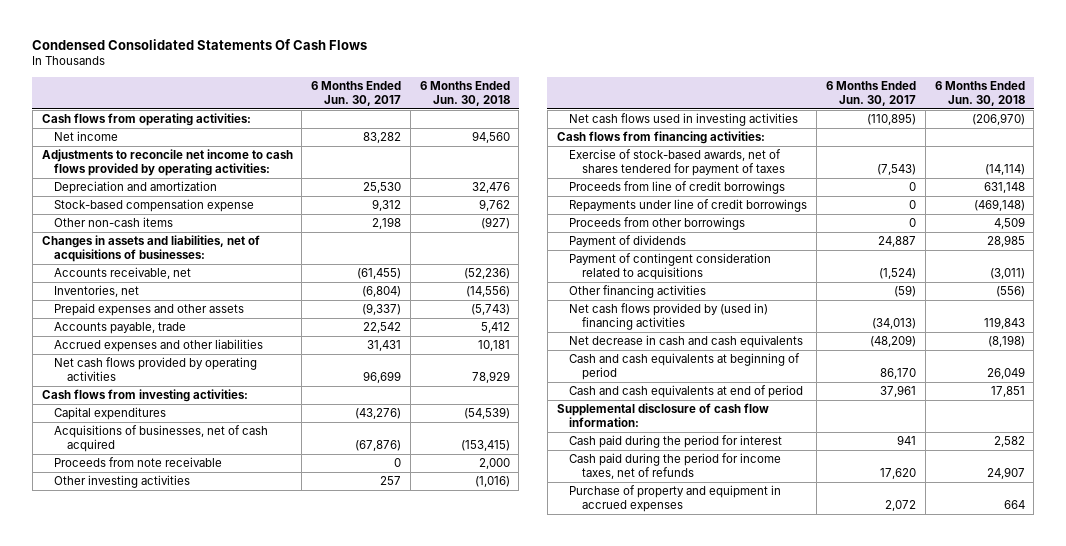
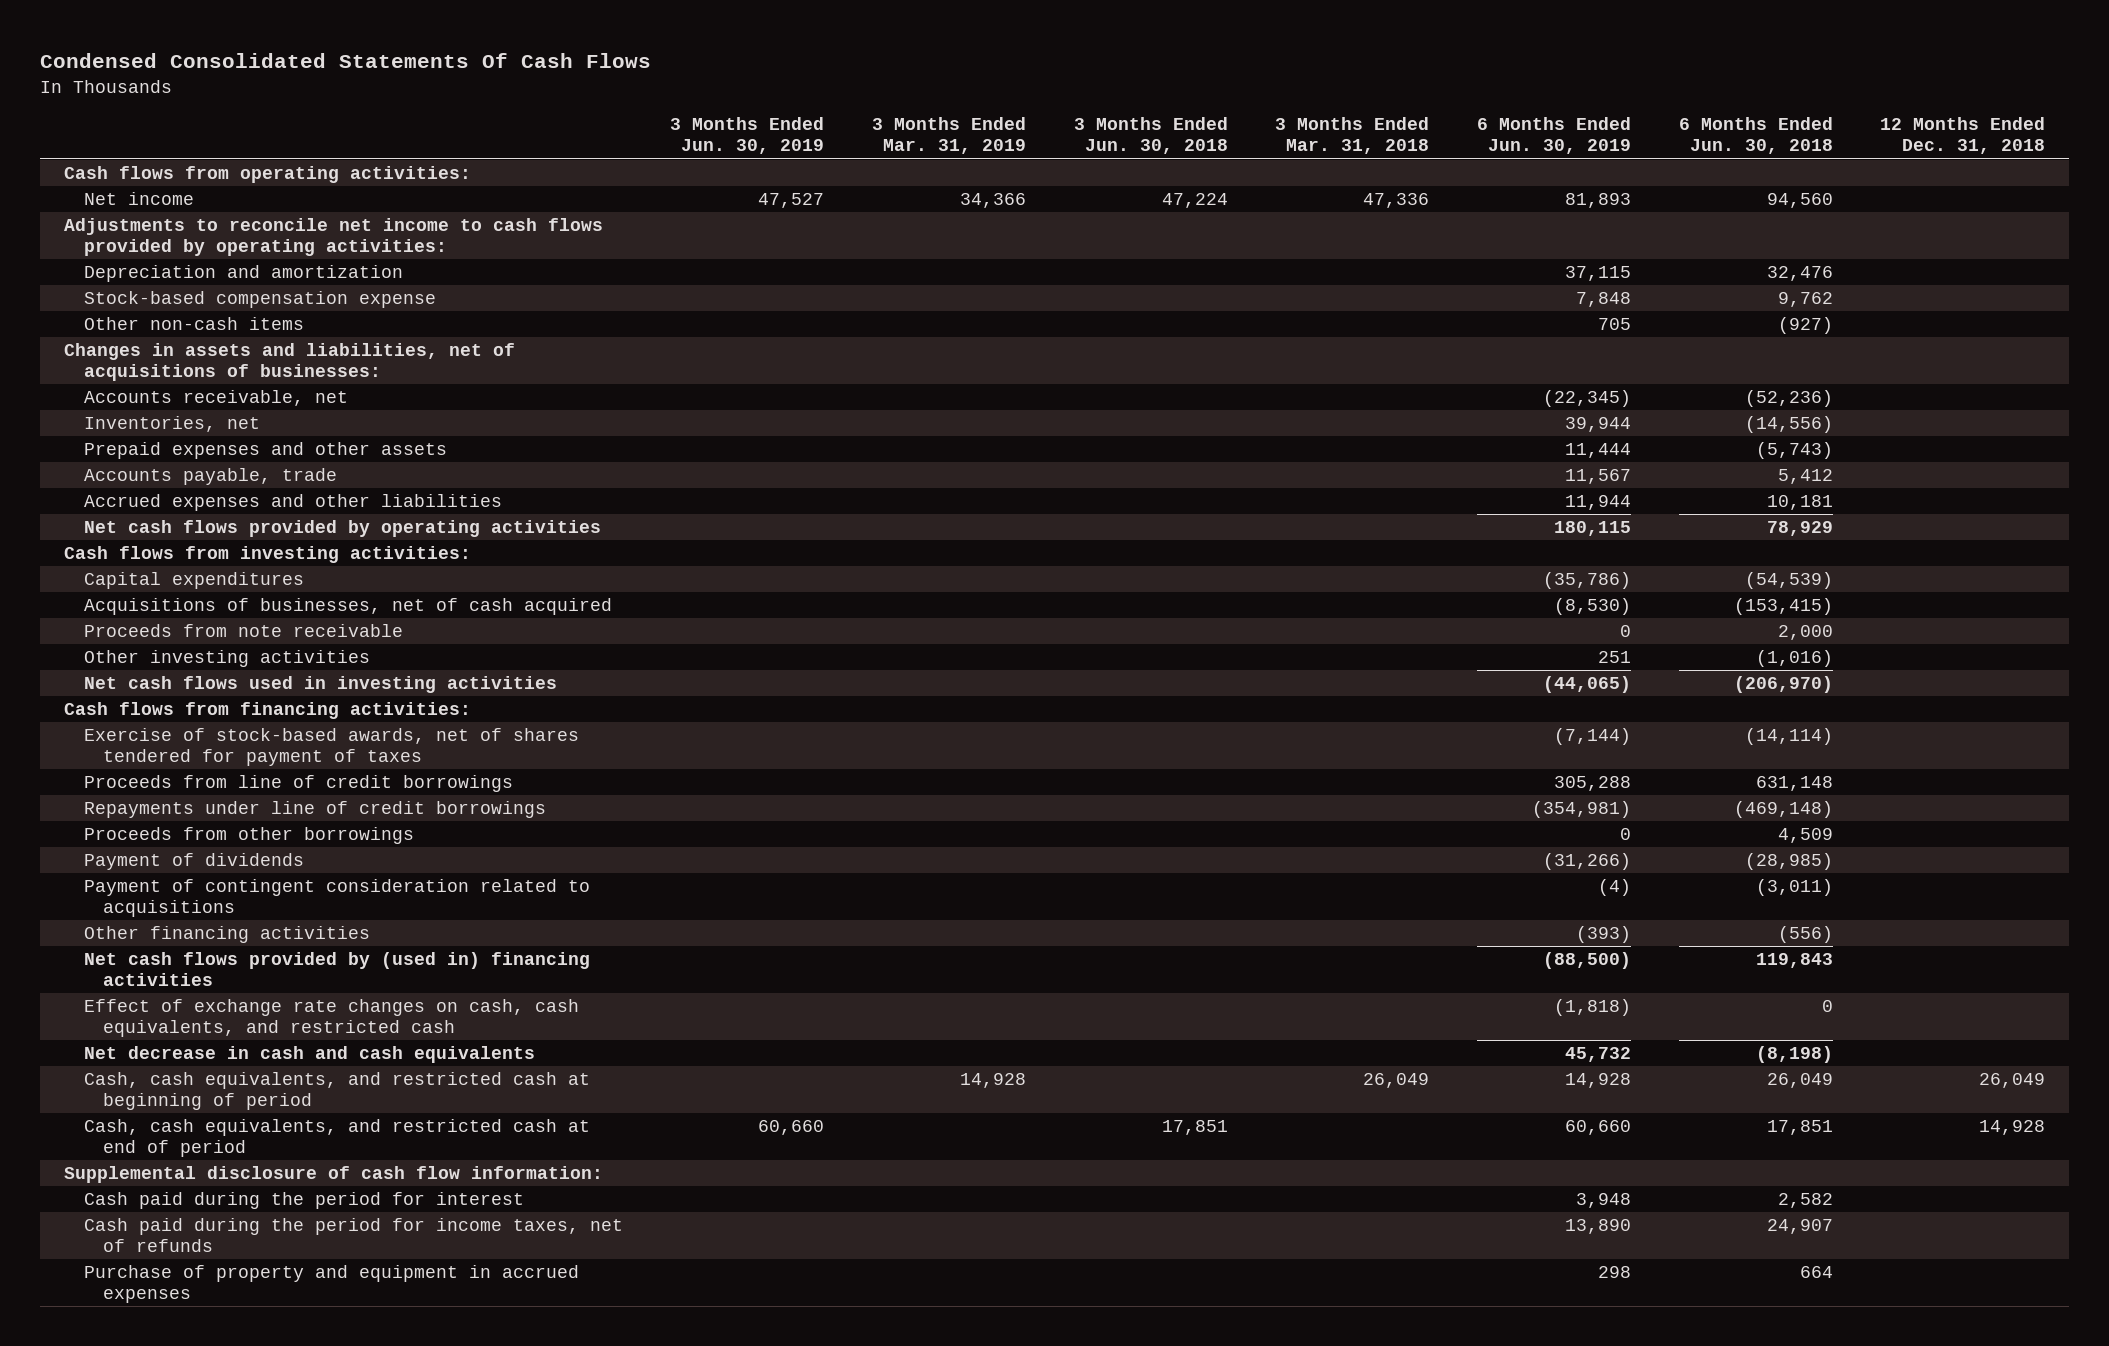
- | 6 Months Ended Jun. 30, 2017 | 6 Months Ended Jun. 30, 2018
+ | 3 Months Ended Jun. 30, 2019 | 3 Months Ended Mar. 31, 2019 | 3 Months Ended Jun. 30, 2018 | 3 Months Ended Mar. 31, 2018 | 6 Months Ended Jun. 30, 2019 | 6 Months Ended Jun. 30, 2018 | 12 Months Ended Dec. 31, 2018
- Payment of dividends | 24,887 | 28,985
+ Payment of dividends | | | | | (31,266) | (28,985) |
+ Effect of exchange rate changes on cash, cash equivalents, and restricted cash | | | | | (1,818) | 0 |
- Cash and cash equivalents at beginning of period | 86,170 | 26,049
- Cash and cash equivalents at end of period | 37,961 | 17,851
+ Cash, cash equivalents, and restricted cash at beginning of period | | 14,928 | | 26,049 | 14,928 | 26,049 | 26,049
+ Cash, cash equivalents, and restricted cash at end of period | 60,660 | | 17,851 | | 60,660 | 17,851 | 14,928

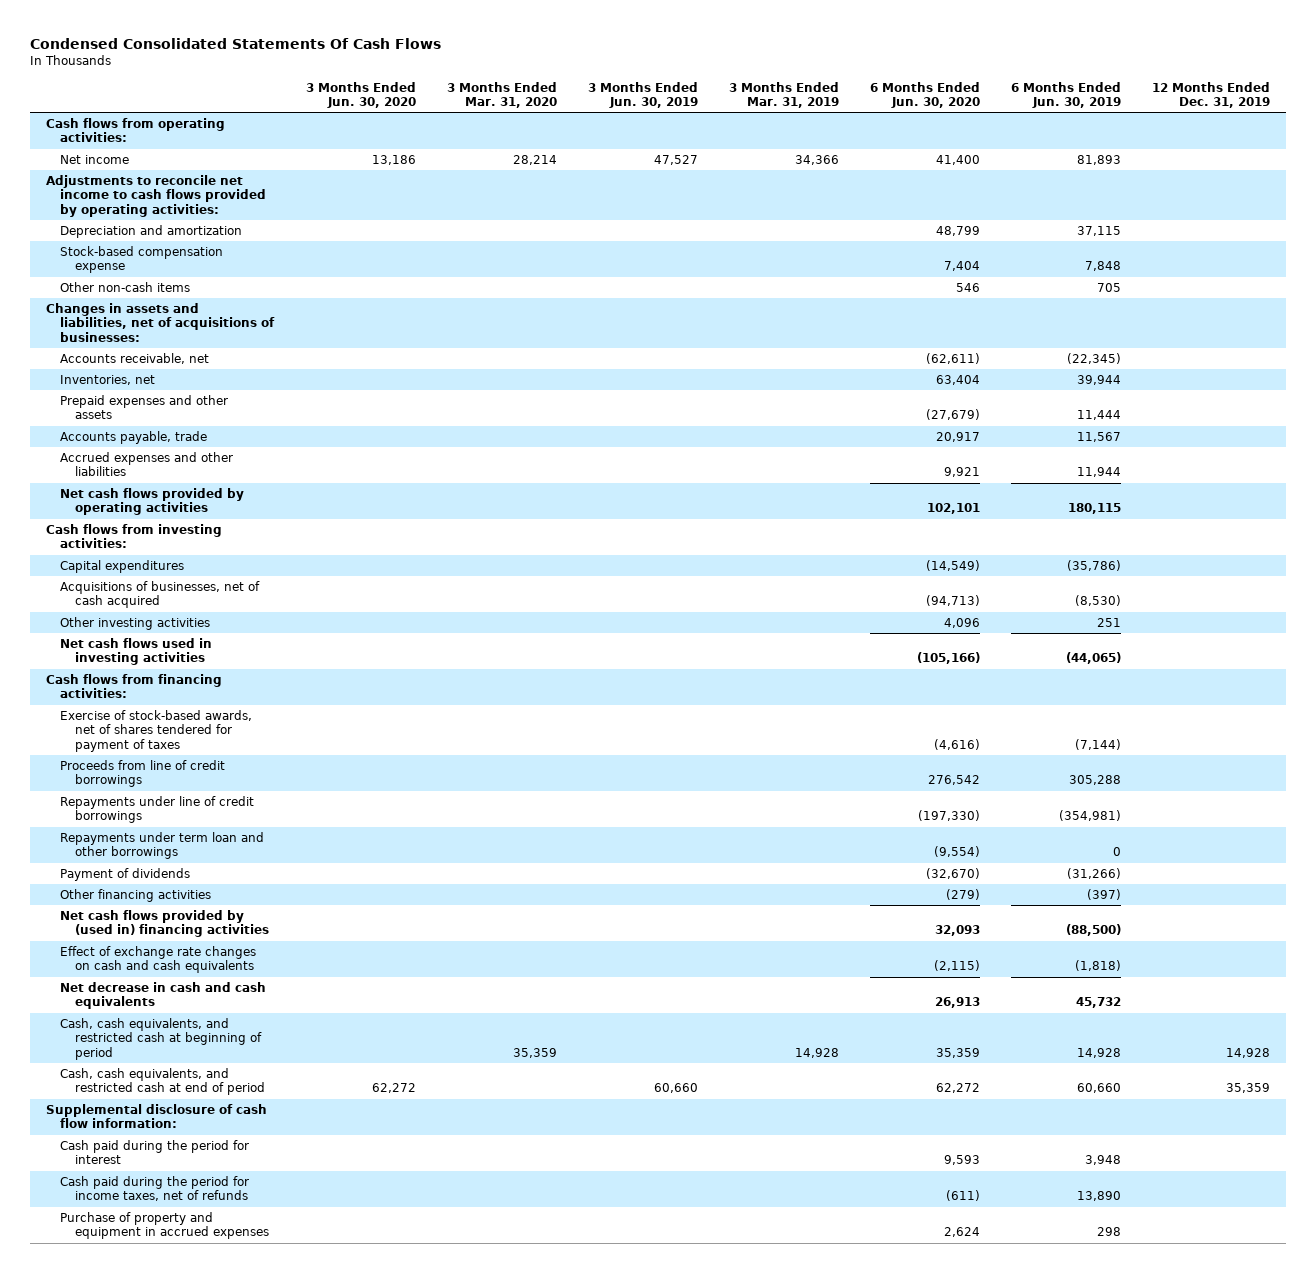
- | 3 Months Ended Jun. 30, 2019 | 3 Months Ended Mar. 31, 2019 | 3 Months Ended Jun. 30, 2018 | 3 Months Ended Mar. 31, 2018 | 6 Months Ended Jun. 30, 2019 | 6 Months Ended Jun. 30, 2018 | 12 Months Ended Dec. 31, 2018
+ | 3 Months Ended Jun. 30, 2020 | 3 Months Ended Mar. 31, 2020 | 3 Months Ended Jun. 30, 2019 | 3 Months Ended Mar. 31, 2019 | 6 Months Ended Jun. 30, 2020 | 6 Months Ended Jun. 30, 2019 | 12 Months Ended Dec. 31, 2019
- Proceeds from note receivable | | | | | 0 | 2,000 |
- Proceeds from other borrowings | | | | | 0 | 4,509 |
+ Repayments under term loan and other borrowings | | | | | (9,554) | 0 |
- Payment of contingent consideration related to acquisitions | | | | | (4) | (3,011) |
- Other financing activities | | | | | (393) | (556) |
+ Other financing activities | | | | | (279) | (397) |
- Effect of exchange rate changes on cash, cash equivalents, and restricted cash | | | | | (1,818) | 0 |
+ Effect of exchange rate changes on cash and cash equivalents | | | | | (2,115) | (1,818) |

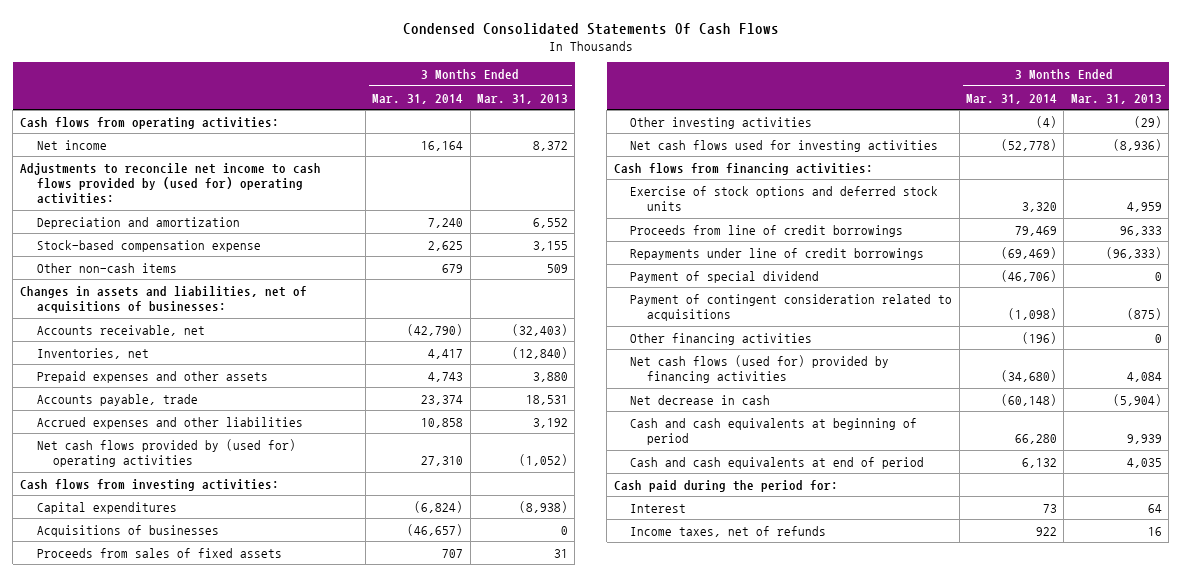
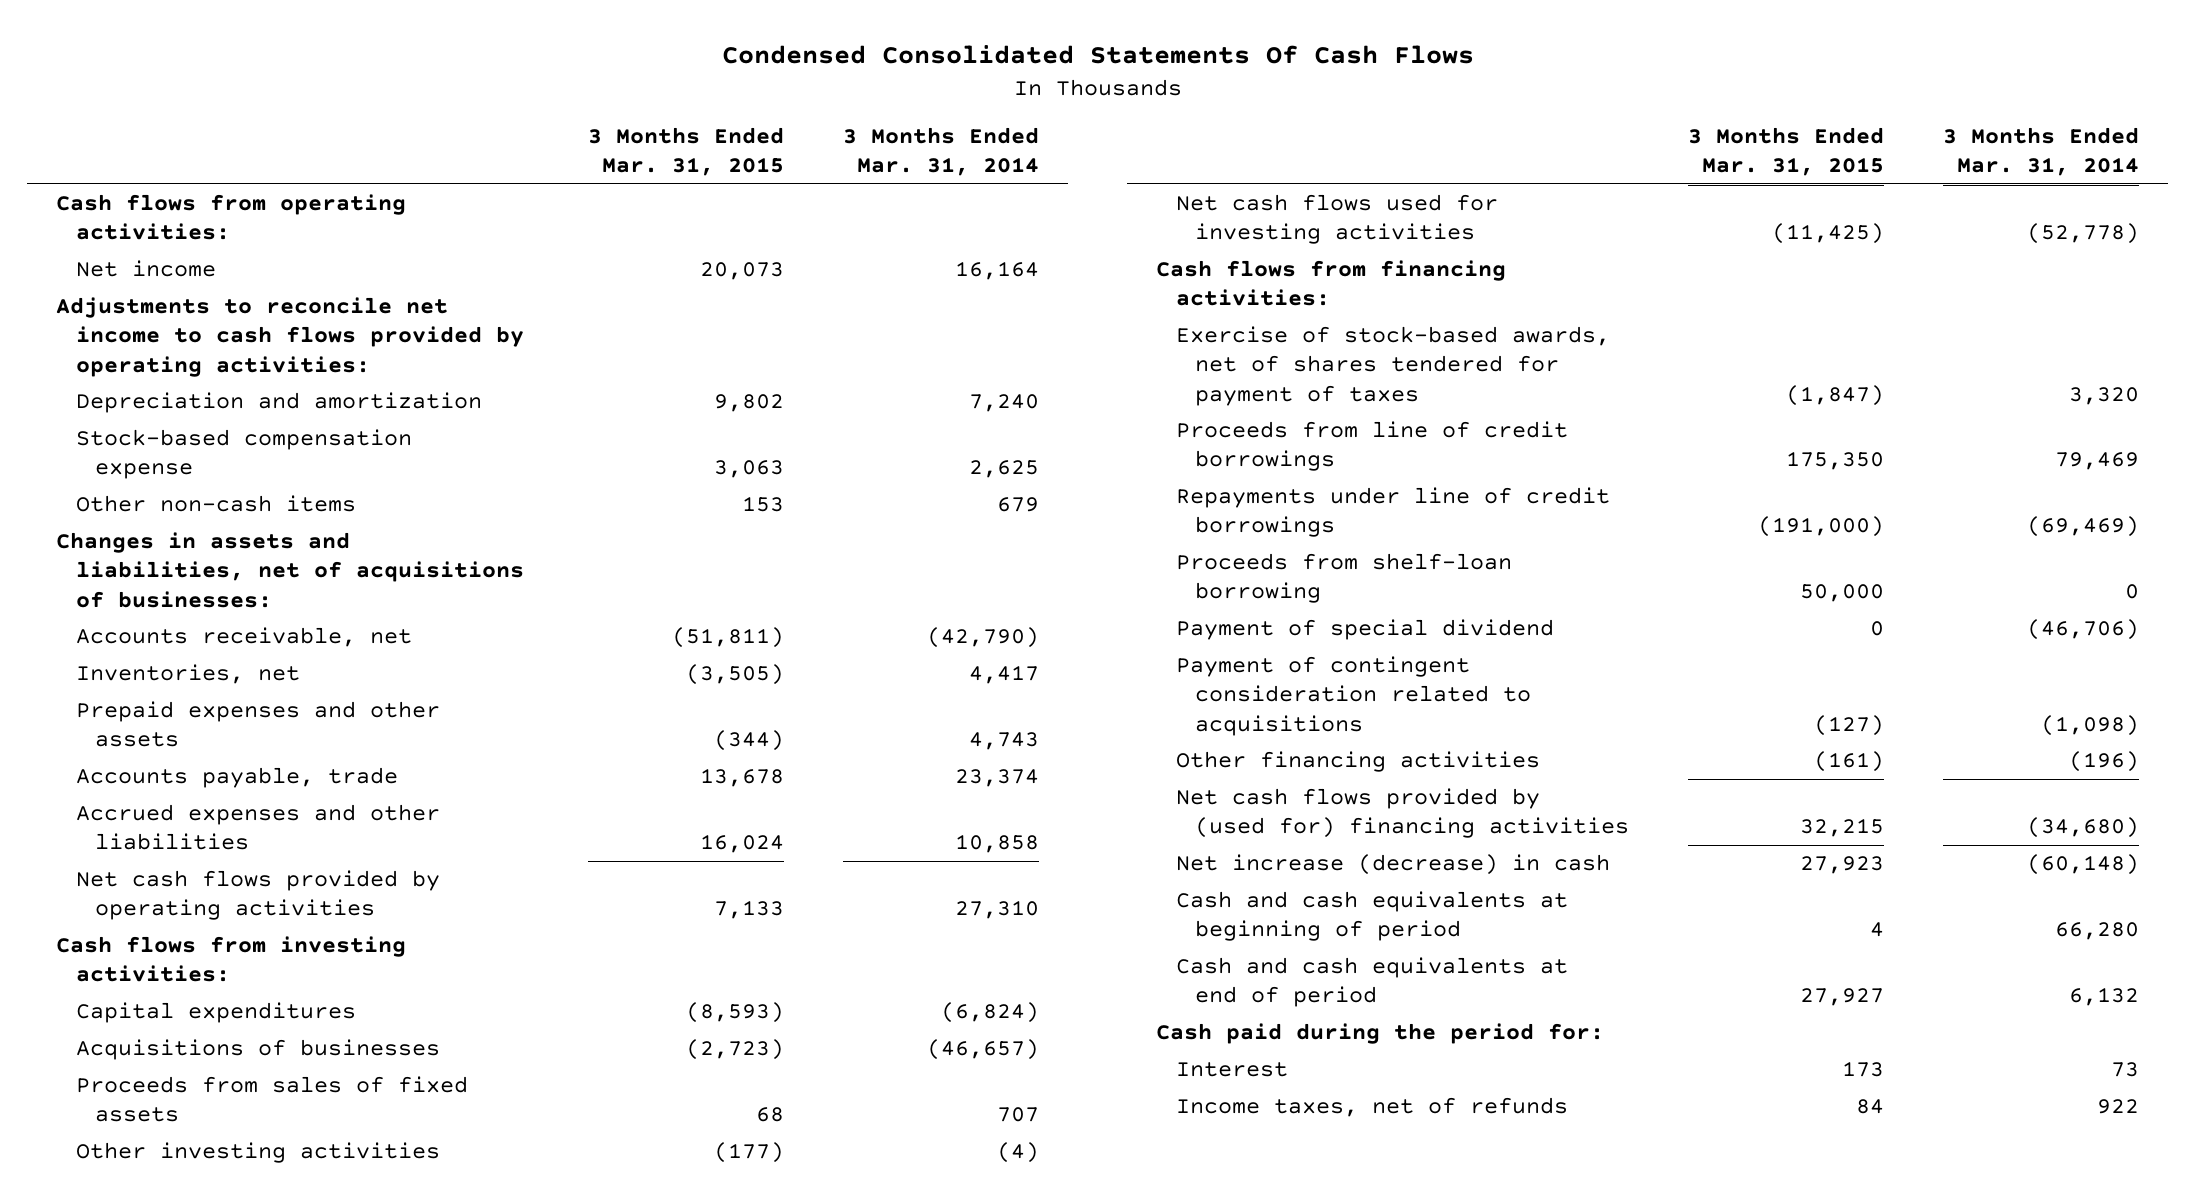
- | 3 Months Ended Mar. 31, 2014 | 3 Months Ended Mar. 31, 2013
+ | 3 Months Ended Mar. 31, 2015 | 3 Months Ended Mar. 31, 2014
- Adjustments to reconcile net income to cash flows provided by (used for) operating activities:
+ Adjustments to reconcile net income to cash flows provided by operating activities:
- Net cash flows provided by (used for) operating activities | 27,310 | (1,052)
+ Net cash flows provided by operating activities | 7,133 | 27,310
- Exercise of stock options and deferred stock units | 3,320 | 4,959
+ Exercise of stock-based awards, net of shares tendered for payment of taxes | (1,847) | 3,320
+ Proceeds from shelf-loan borrowing | 50,000 | 0
- Net cash flows (used for) provided by financing activities | (34,680) | 4,084
- Net decrease in cash | (60,148) | (5,904)
+ Net cash flows provided by (used for) financing activities | 32,215 | (34,680)
+ Net increase (decrease) in cash | 27,923 | (60,148)

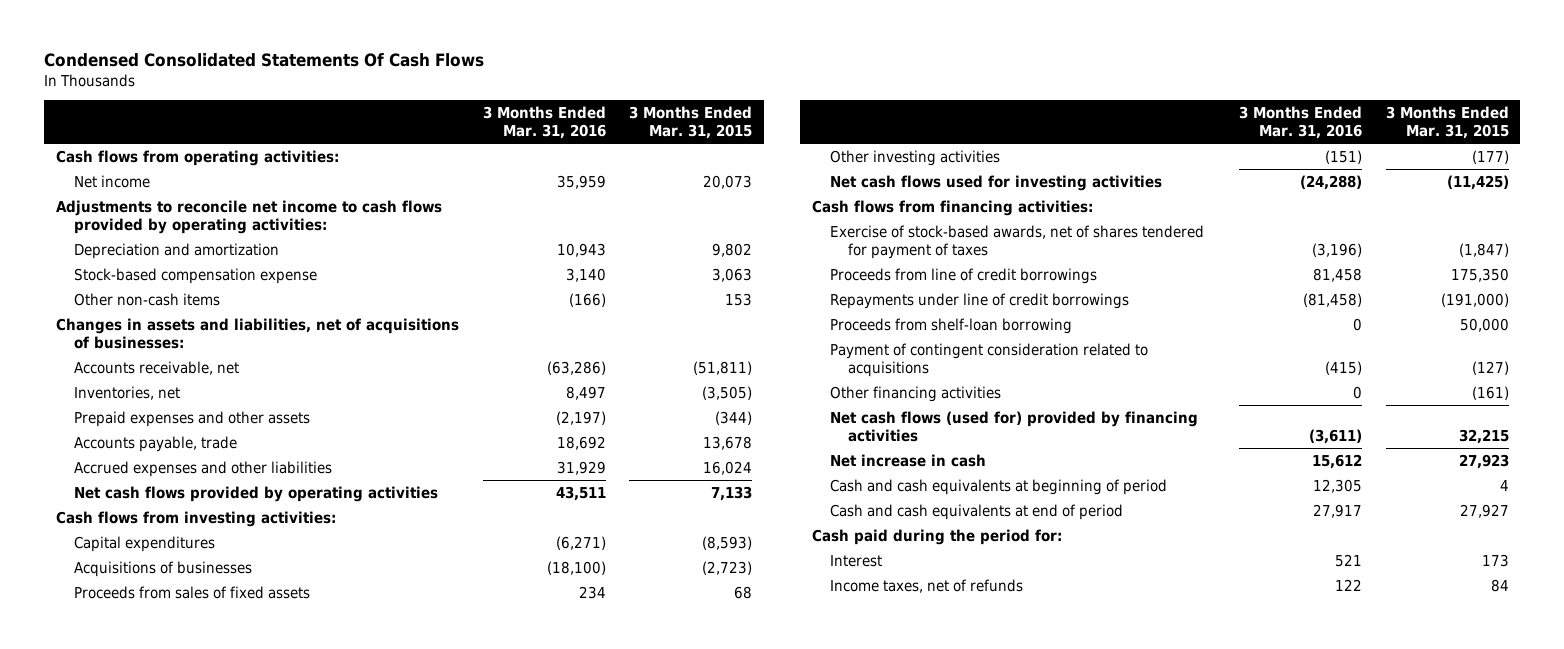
- | 3 Months Ended Mar. 31, 2015 | 3 Months Ended Mar. 31, 2014
+ | 3 Months Ended Mar. 31, 2016 | 3 Months Ended Mar. 31, 2015
- Payment of special dividend | 0 | (46,706)
- Net cash flows provided by (used for) financing activities | 32,215 | (34,680)
- Net increase (decrease) in cash | 27,923 | (60,148)
+ Net cash flows (used for) provided by financing activities | (3,611) | 32,215
+ Net increase in cash | 15,612 | 27,923

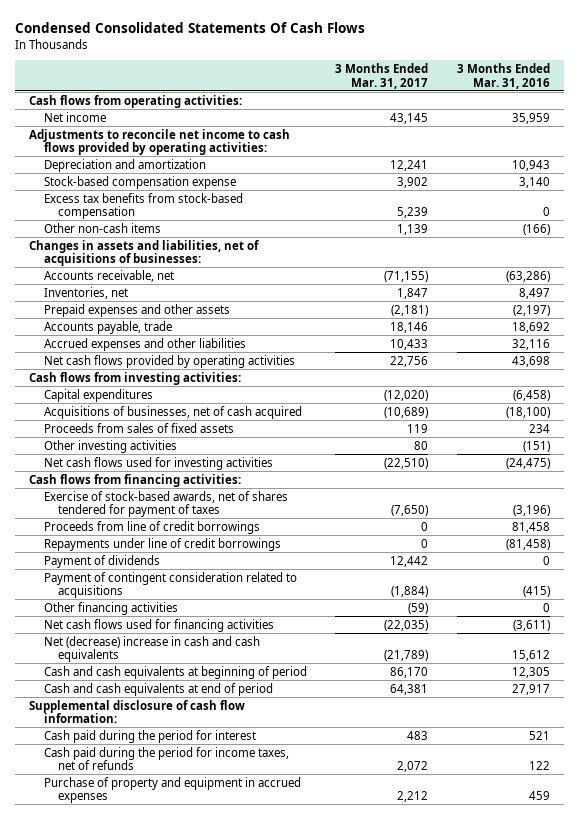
- | 3 Months Ended Mar. 31, 2016 | 3 Months Ended Mar. 31, 2015
+ | 3 Months Ended Mar. 31, 2017 | 3 Months Ended Mar. 31, 2016
+ Excess tax benefits from stock-based compensation | 5,239 | 0
- Accrued expenses and other liabilities | 31,929 | 16,024
- Net cash flows provided by operating activities | 43,511 | 7,133
+ Accrued expenses and other liabilities | 10,433 | 32,116
+ Net cash flows provided by operating activities | 22,756 | 43,698
- Capital expenditures | (6,271) | (8,593)
- Acquisitions of businesses | (18,100) | (2,723)
+ Capital expenditures | (12,020) | (6,458)
+ Acquisitions of businesses, net of cash acquired | (10,689) | (18,100)
- Net cash flows used for investing activities | (24,288) | (11,425)
+ Net cash flows used for investing activities | (22,510) | (24,475)
- Proceeds from shelf-loan borrowing | 0 | 50,000
+ Payment of dividends | 12,442 | 0
- Net cash flows (used for) provided by financing activities | (3,611) | 32,215
- Net increase in cash | 15,612 | 27,923
+ Net cash flows used for financing activities | (22,035) | (3,611)
+ Net (decrease) increase in cash and cash equivalents | (21,789) | 15,612
- Cash paid during the period for:
- Interest | 521 | 173
- Income taxes, net of refunds | 122 | 84
+ Supplemental disclosure of cash flow information:
+ Cash paid during the period for interest | 483 | 521
+ Cash paid during the period for income taxes, net of refunds | 2,072 | 122
+ Purchase of property and equipment in accrued expenses | 2,212 | 459

